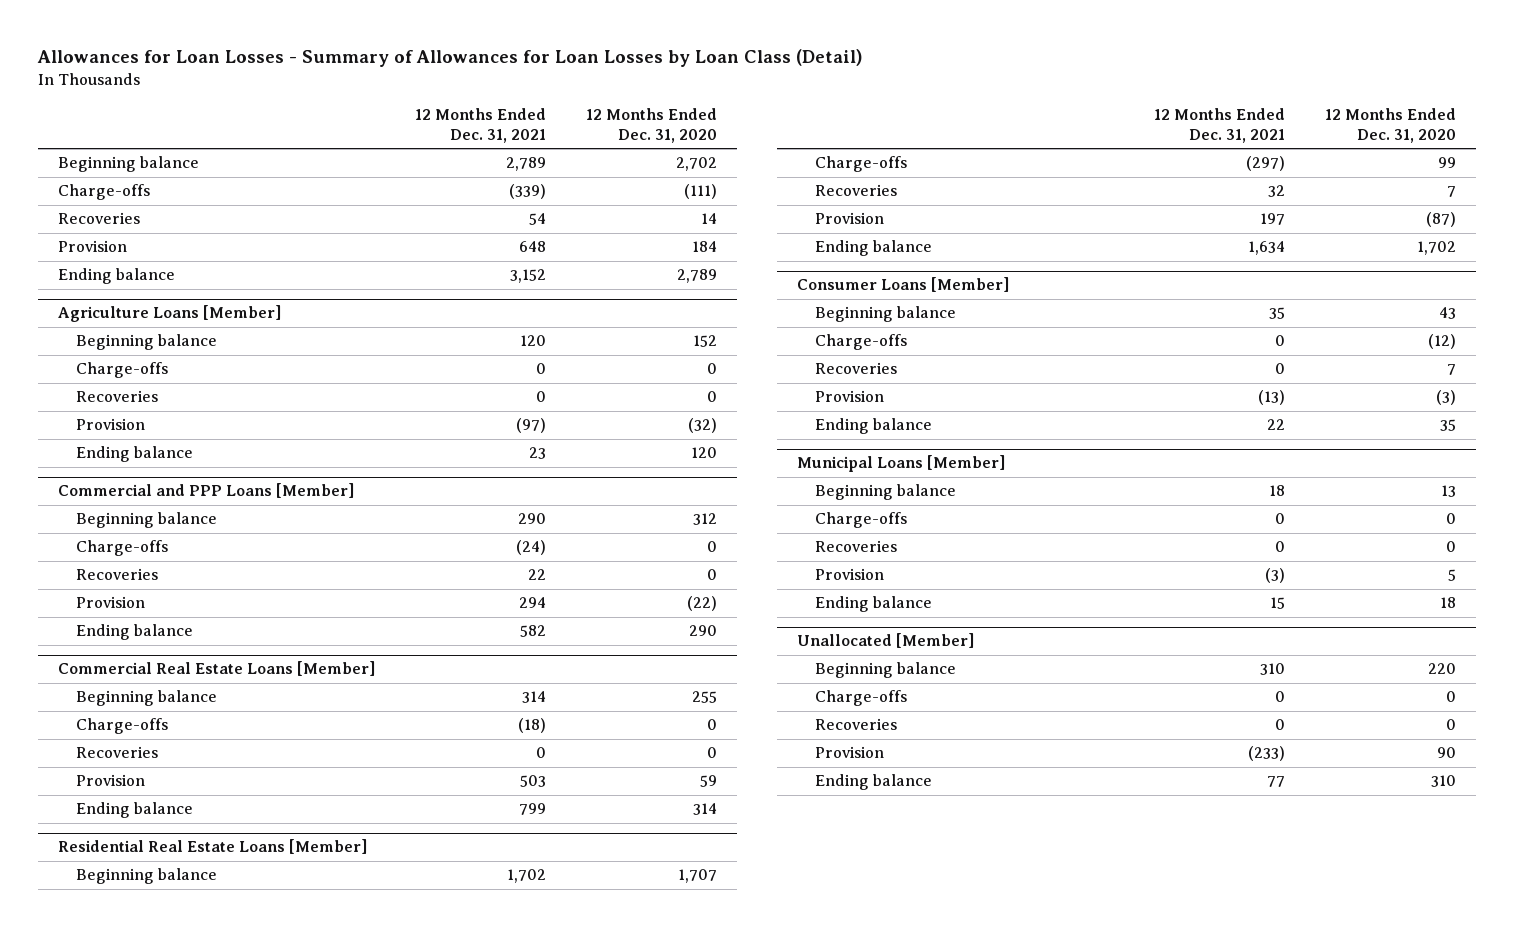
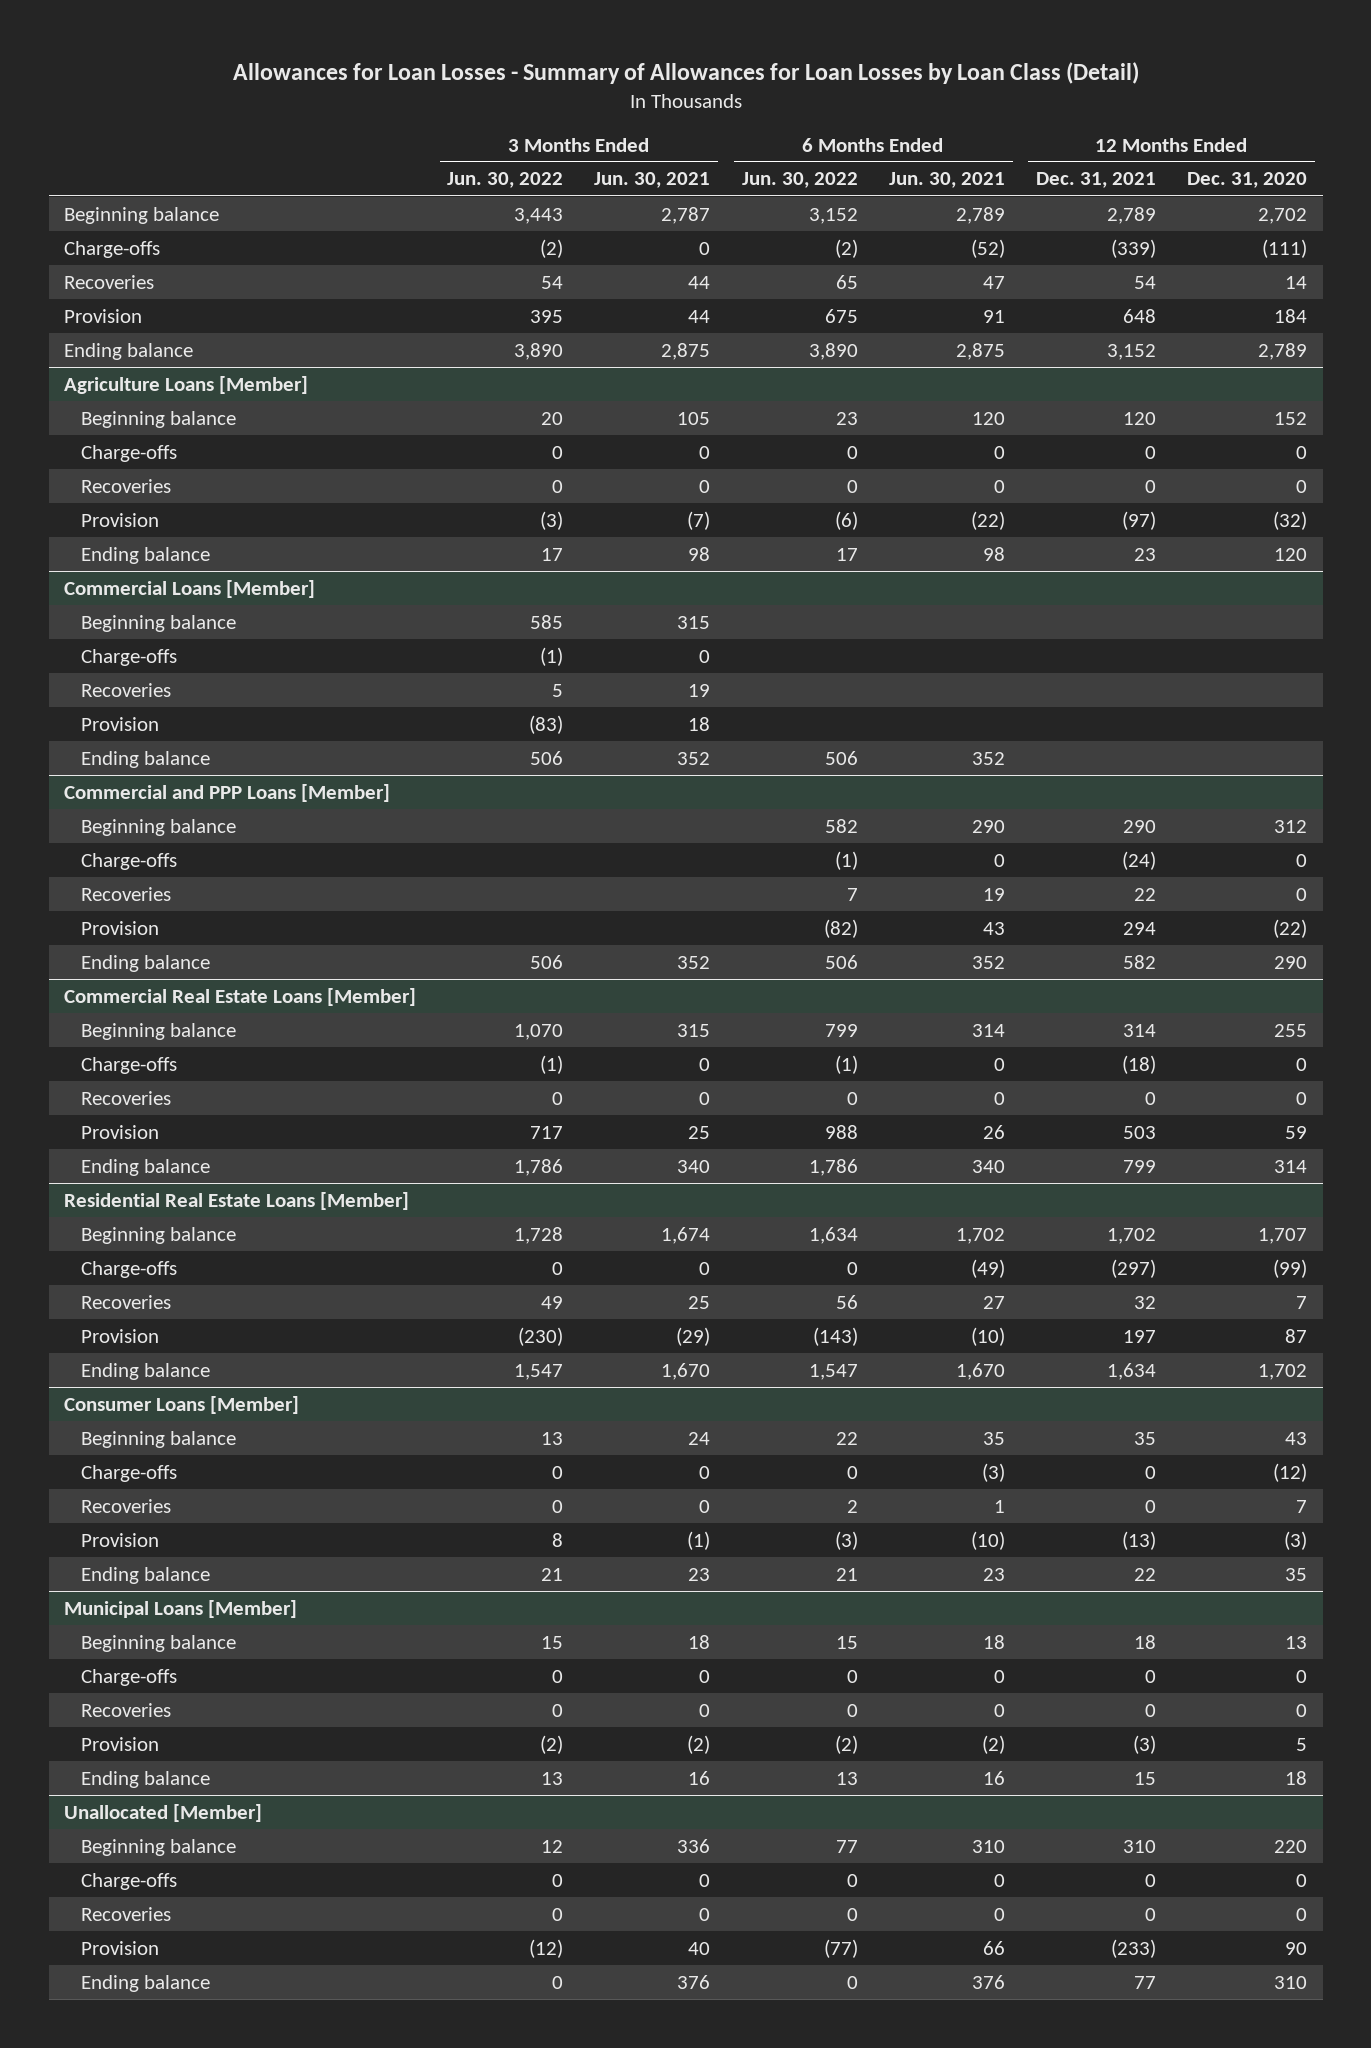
- | 12 Months Ended Dec. 31, 2021 | 12 Months Ended Dec. 31, 2020
+ | 3 Months Ended Jun. 30, 2022 | 3 Months Ended Jun. 30, 2021 | 6 Months Ended Jun. 30, 2022 | 6 Months Ended Jun. 30, 2021 | 12 Months Ended Dec. 31, 2021 | 12 Months Ended Dec. 31, 2020
+ Commercial Loans [Member]
+ Beginning balance | 585 | 315 | | | |
+ Charge-offs | (1) | 0 | | | |
+ Recoveries | 5 | 19 | | | |
+ Provision | (83) | 18 | | | |
+ Ending balance | 506 | 352 | 506 | 352 | |
@ Residential Real Estate Loans [Member]
- Charge-offs | (297) | 99
+ Charge-offs | 0 | 0 | 0 | (49) | (297) | (99)
- Provision | 197 | (87)
+ Provision | (230) | (29) | (143) | (10) | 197 | 87

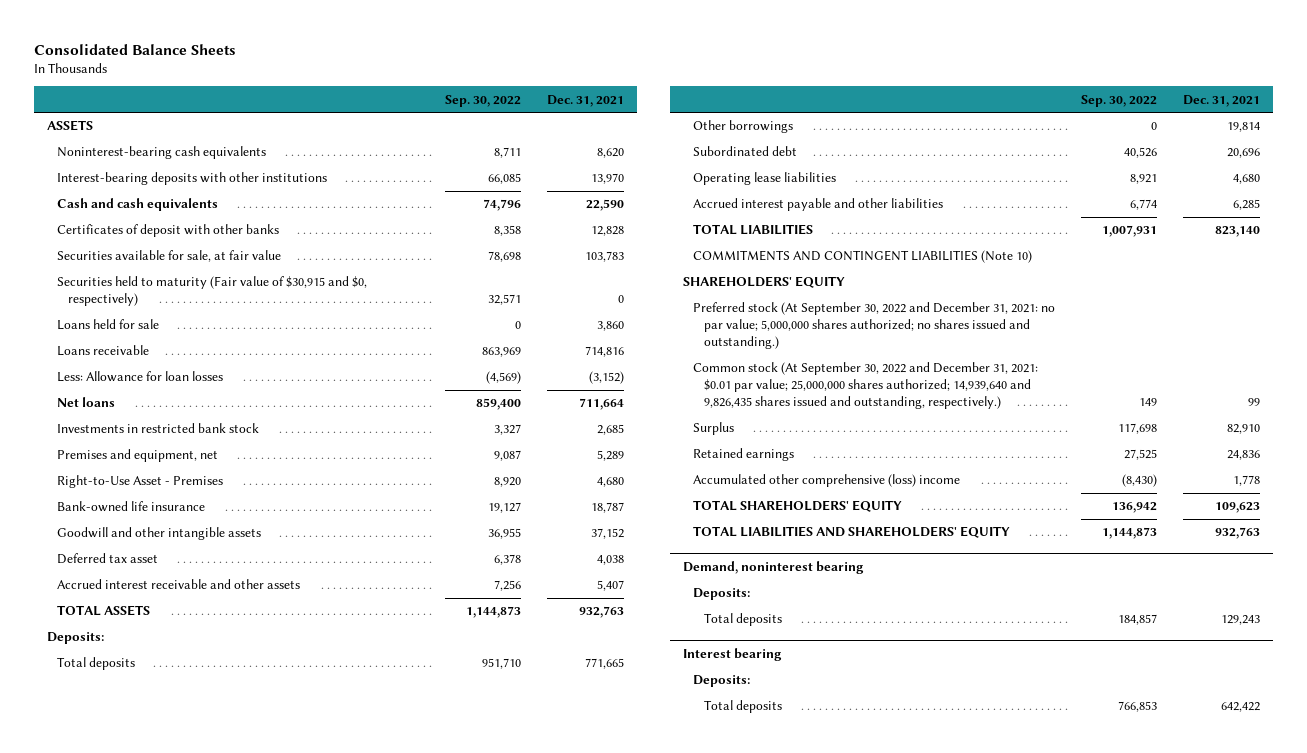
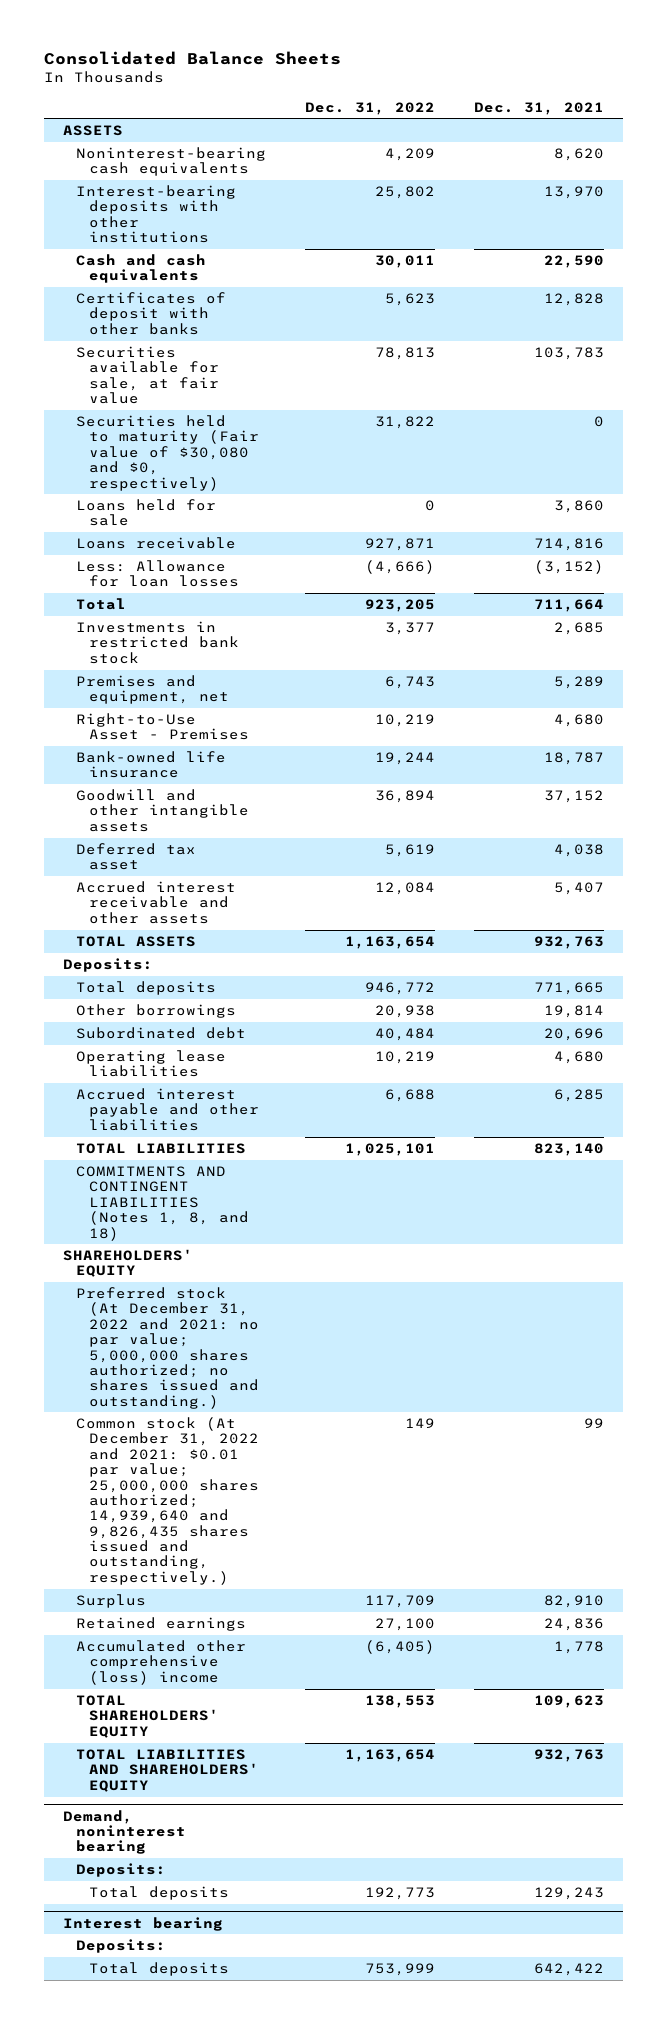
- | Sep. 30, 2022 | Dec. 31, 2021
+ | Dec. 31, 2022 | Dec. 31, 2021
- Securities held to maturity (Fair value of $30,915 and $0, respectively) | 32,571 | 0
+ Securities held to maturity (Fair value of $30,080 and $0, respectively) | 31,822 | 0
- Net loans | 859,400 | 711,664
+ Total | 923,205 | 711,664
- COMMITMENTS AND CONTINGENT LIABILITIES (Note 10)
+ COMMITMENTS AND CONTINGENT LIABILITIES (Notes 1, 8, and 18)
- Preferred stock (At September 30, 2022 and December 31, 2021: no par value; 5,000,000 shares authorized; no shares issued and outstanding.)
- Common stock (At September 30, 2022 and December 31, 2021: $0.01 par value; 25,000,000 shares authorized; 14,939,640 and 9,826,435 shares issued and outstanding, respectively.) | 149 | 99
+ Preferred stock (At December 31, 2022 and 2021: no par value; 5,000,000 shares authorized; no shares issued and outstanding.)
+ Common stock (At December 31, 2022 and 2021: $0.01 par value; 25,000,000 shares authorized; 14,939,640 and 9,826,435 shares issued and outstanding, respectively.) | 149 | 99

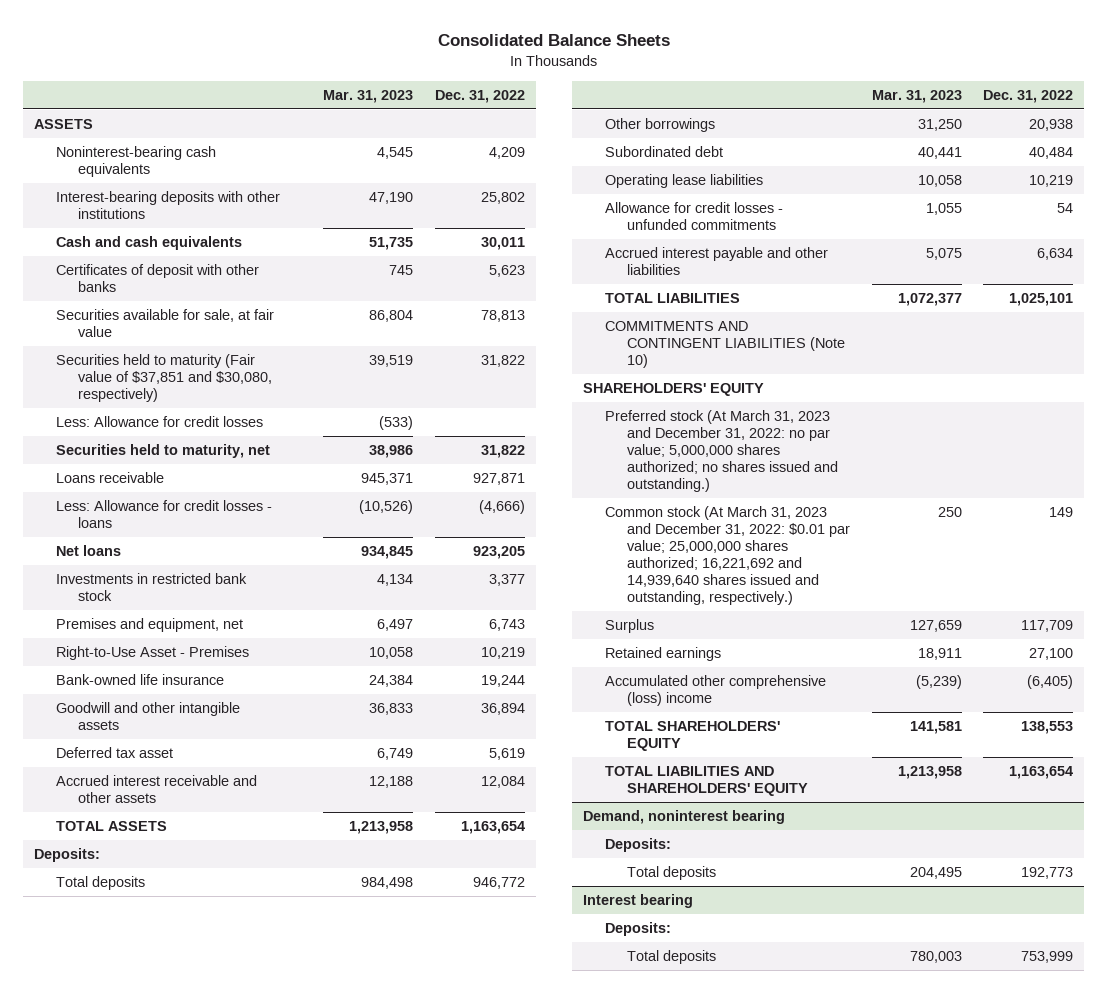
- | Dec. 31, 2022 | Dec. 31, 2021
+ | Mar. 31, 2023 | Dec. 31, 2022
- Securities held to maturity (Fair value of $30,080 and $0, respectively) | 31,822 | 0
- Loans held for sale | 0 | 3,860
+ Securities held to maturity (Fair value of $37,851 and $30,080, respectively) | 39,519 | 31,822
+ Less: Allowance for credit losses | (533) |
+ Securities held to maturity, net | 38,986 | 31,822
- Less: Allowance for loan losses | (4,666) | (3,152)
- Total | 923,205 | 711,664
+ Less: Allowance for credit losses - loans | (10,526) | (4,666)
+ Net loans | 934,845 | 923,205
- Accrued interest payable and other liabilities | 6,688 | 6,285
+ Allowance for credit losses - unfunded commitments | 1,055 | 54
+ Accrued interest payable and other liabilities | 5,075 | 6,634
- COMMITMENTS AND CONTINGENT LIABILITIES (Notes 1, 8, and 18)
+ COMMITMENTS AND CONTINGENT LIABILITIES (Note 10)
- Preferred stock (At December 31, 2022 and 2021: no par value; 5,000,000 shares authorized; no shares issued and outstanding.)
- Common stock (At December 31, 2022 and 2021: $0.01 par value; 25,000,000 shares authorized; 14,939,640 and 9,826,435 shares issued and outstanding, respectively.) | 149 | 99
+ Preferred stock (At March 31, 2023 and December 31, 2022: no par value; 5,000,000 shares authorized; no shares issued and outstanding.)
+ Common stock (At March 31, 2023 and December 31, 2022: $0.01 par value; 25,000,000 shares authorized; 16,221,692 and 14,939,640 shares issued and outstanding, respectively.) | 250 | 149

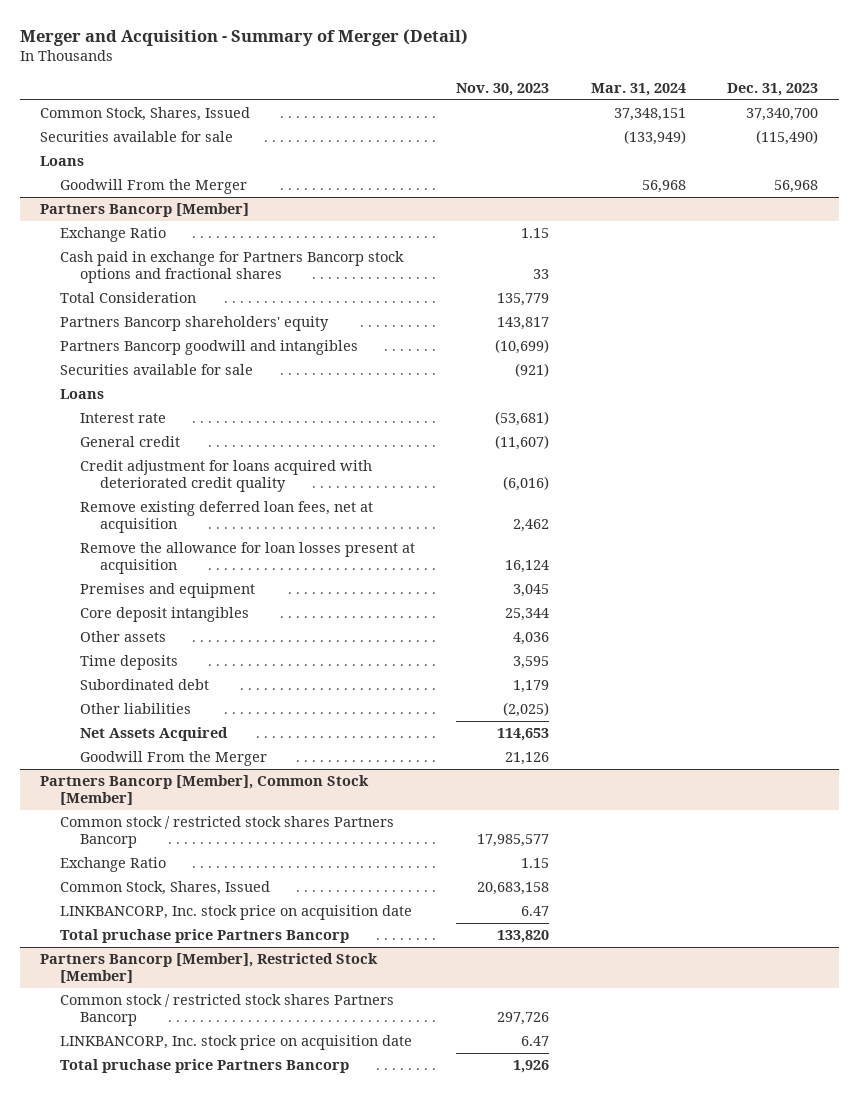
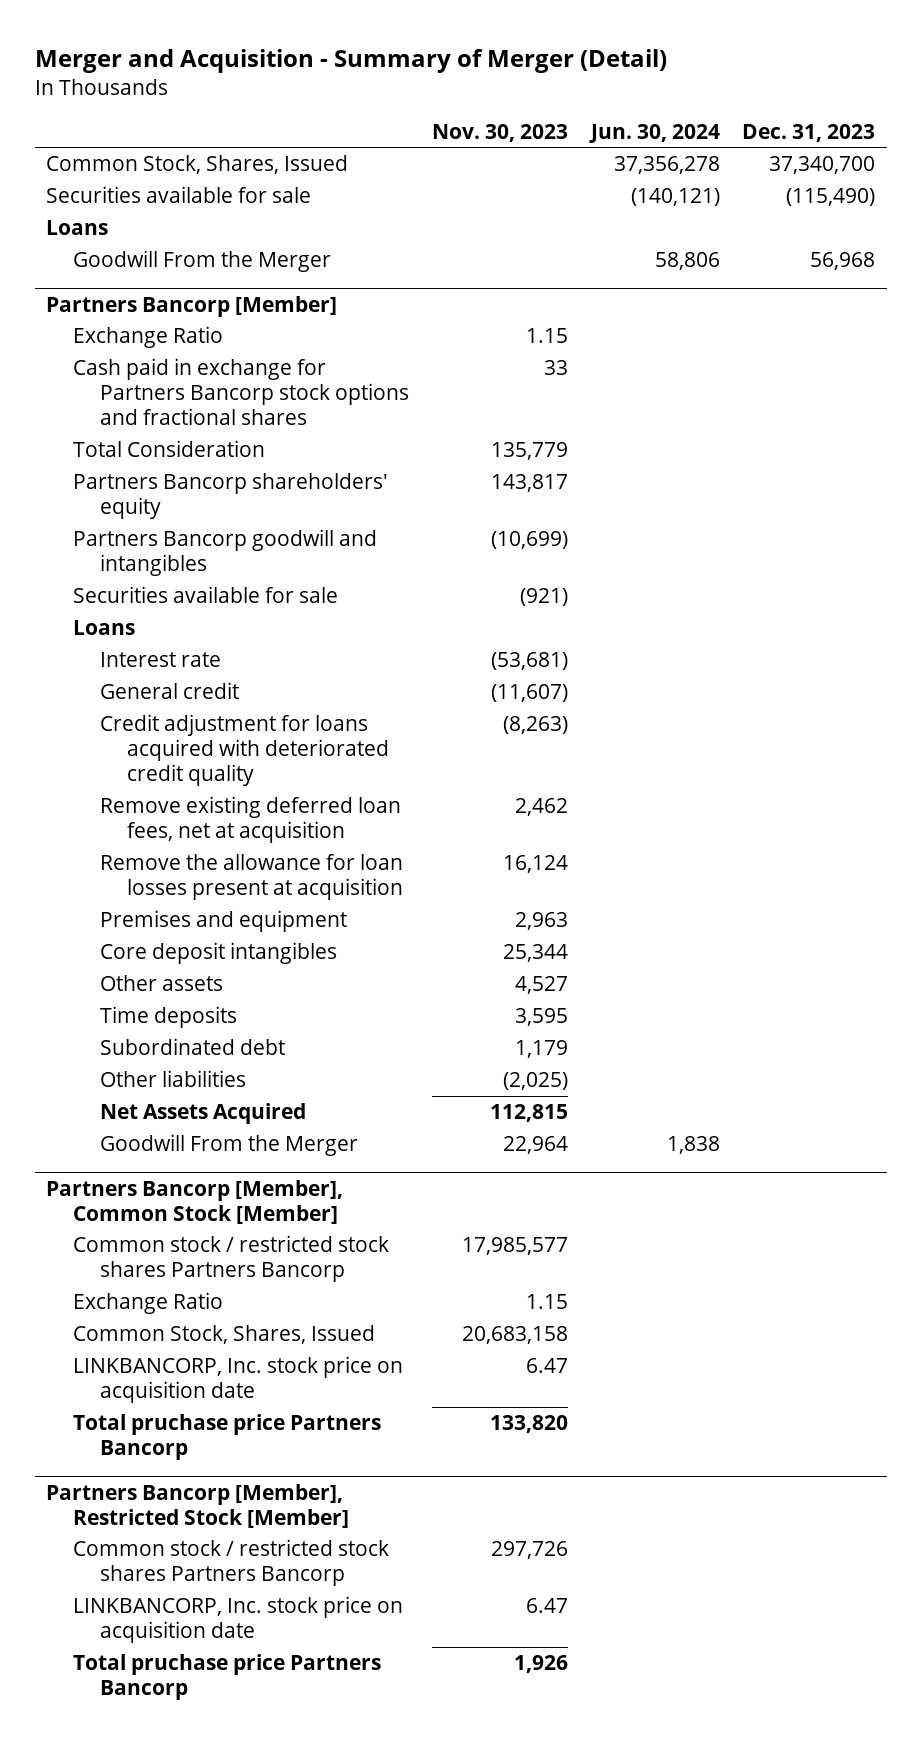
- | Nov. 30, 2023 | Mar. 31, 2024 | Dec. 31, 2023
+ | Nov. 30, 2023 | Jun. 30, 2024 | Dec. 31, 2023
@ Partners Bancorp [Member]
- Credit adjustment for loans acquired with deteriorated credit quality | (6,016) | |
+ Credit adjustment for loans acquired with deteriorated credit quality | (8,263) | |
- Premises and equipment | 3,045 | |
+ Premises and equipment | 2,963 | |
- Other assets | 4,036 | |
+ Other assets | 4,527 | |
- Net Assets Acquired | 114,653 | |
- Goodwill From the Merger | 21,126 | |
+ Net Assets Acquired | 112,815 | |
+ Goodwill From the Merger | 22,964 | 1,838 |

